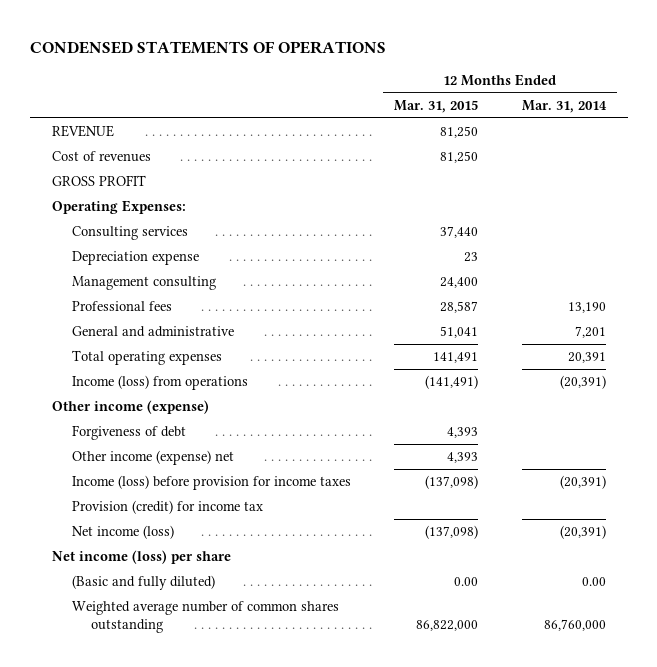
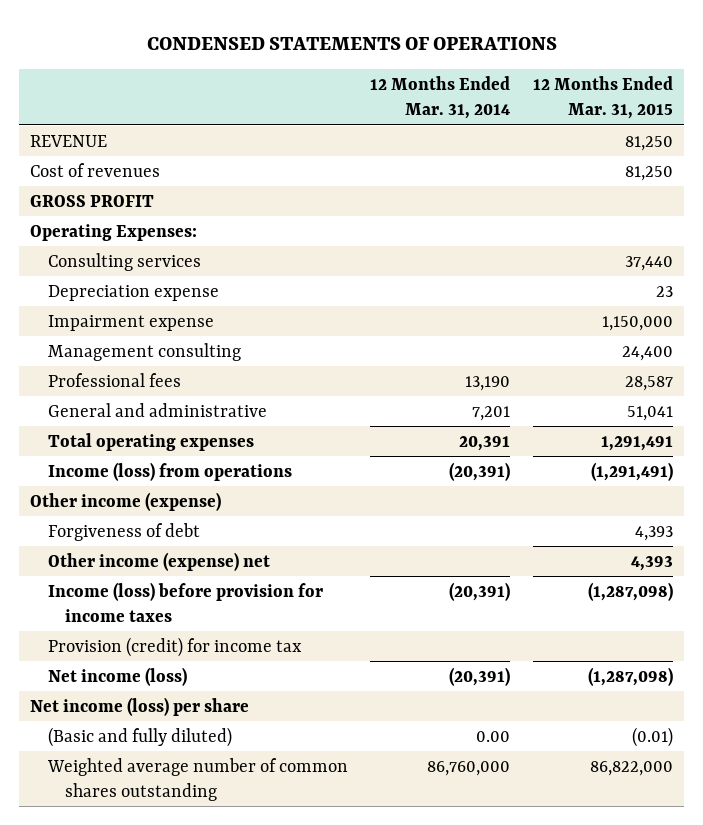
- | 12 Months Ended Mar. 31, 2015 | 12 Months Ended Mar. 31, 2014
+ | 12 Months Ended Mar. 31, 2014 | 12 Months Ended Mar. 31, 2015
+ Impairment expense | | 1,150,000
- Total operating expenses | 141,491 | 20,391
- Income (loss) from operations | (141,491) | (20,391)
+ Total operating expenses | 20,391 | 1,291,491
+ Income (loss) from operations | (20,391) | (1,291,491)
- Income (loss) before provision for income taxes | (137,098) | (20,391)
+ Income (loss) before provision for income taxes | (20,391) | (1,287,098)
- Net income (loss) | (137,098) | (20,391)
+ Net income (loss) | (20,391) | (1,287,098)
- (Basic and fully diluted) | 0.00 | 0.00
+ (Basic and fully diluted) | 0.00 | (0.01)

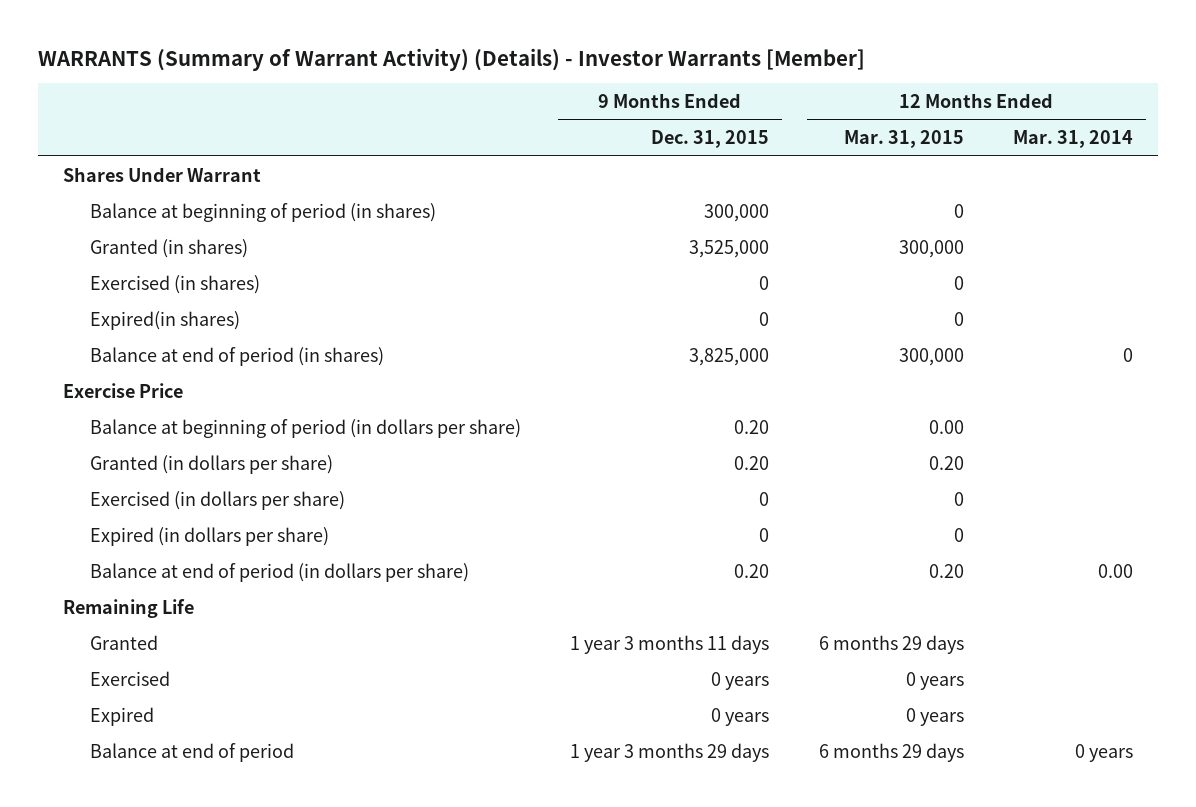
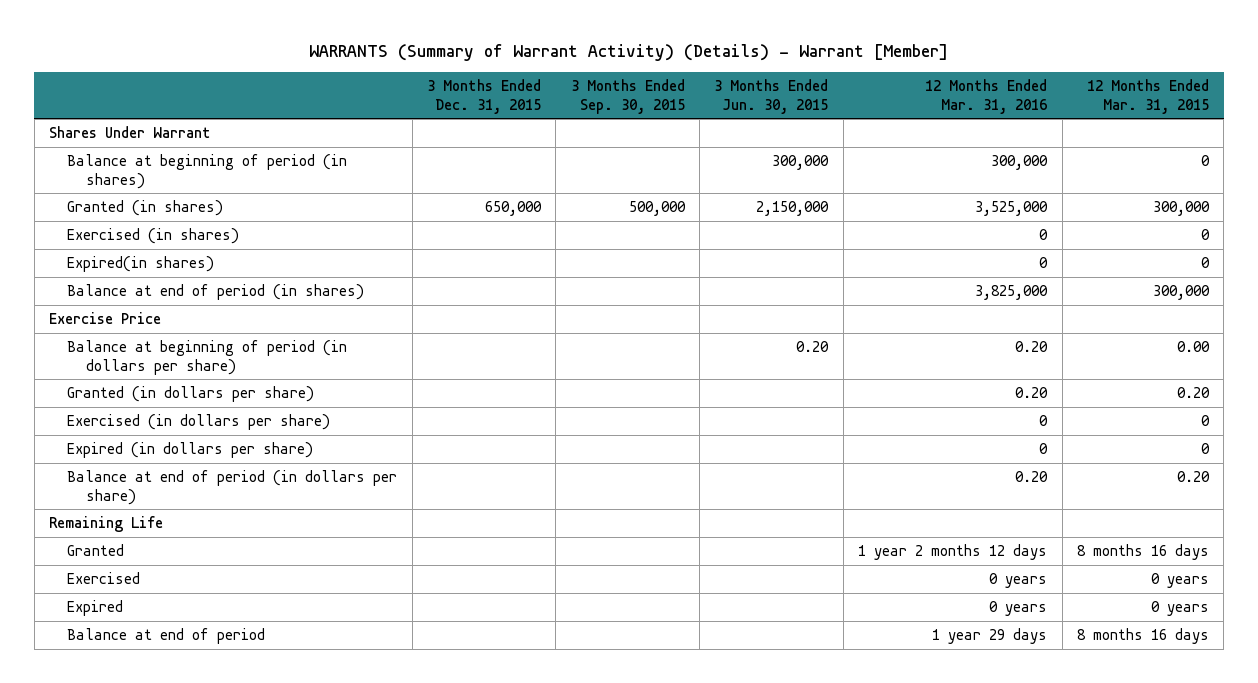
- WARRANTS (Summary of Warrant Activity) (Details) - Investor Warrants [Member]
+ WARRANTS (Summary of Warrant Activity) (Details) - Warrant [Member]
- | 9 Months Ended Dec. 31, 2015 | 12 Months Ended Mar. 31, 2015 | 12 Months Ended Mar. 31, 2014
+ | 3 Months Ended Dec. 31, 2015 | 3 Months Ended Sep. 30, 2015 | 3 Months Ended Jun. 30, 2015 | 12 Months Ended Mar. 31, 2016 | 12 Months Ended Mar. 31, 2015
- Granted | 1 year 3 months 11 days | 6 months 29 days |
+ Granted | | | | 1 year 2 months 12 days | 8 months 16 days
- Balance at end of period | 1 year 3 months 29 days | 6 months 29 days | 0 years
+ Balance at end of period | | | | 1 year 29 days | 8 months 16 days

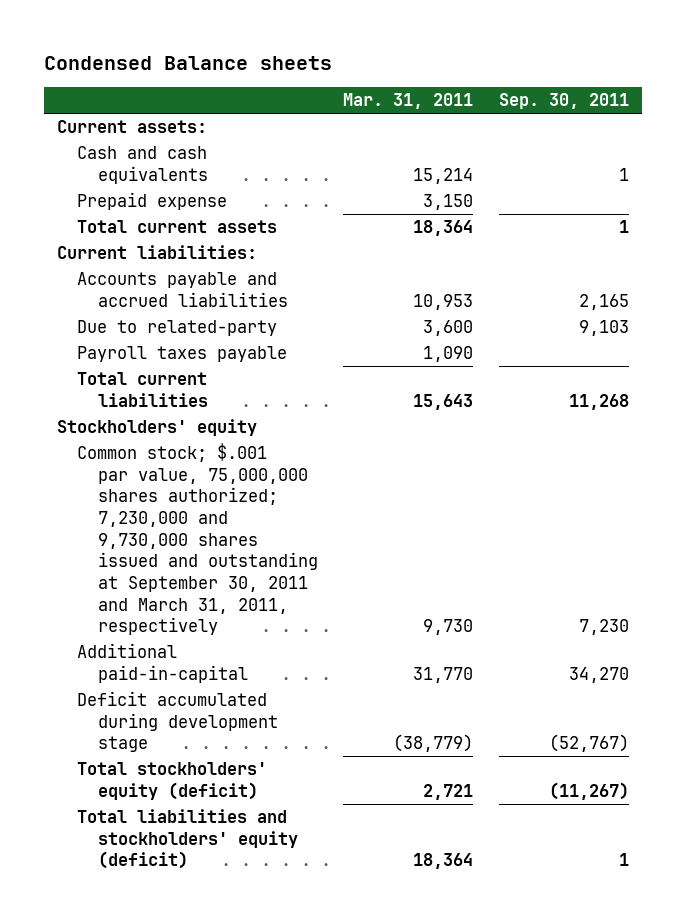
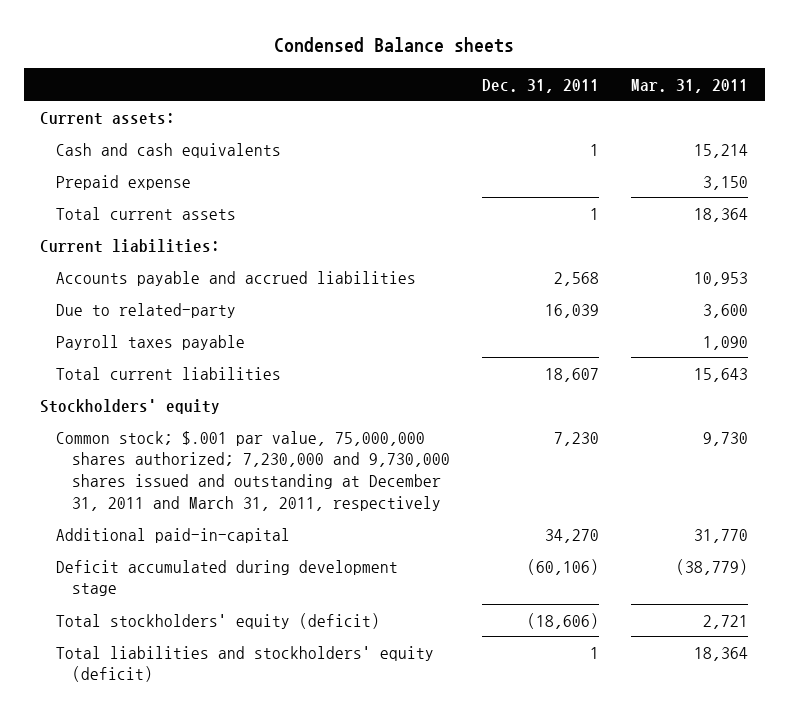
- | Mar. 31, 2011 | Sep. 30, 2011
+ | Dec. 31, 2011 | Mar. 31, 2011
- Common stock; $.001 par value, 75,000,000 shares authorized; 7,230,000 and 9,730,000 shares issued and outstanding at September 30, 2011 and March 31, 2011, respectively | 9,730 | 7,230
+ Common stock; $.001 par value, 75,000,000 shares authorized; 7,230,000 and 9,730,000 shares issued and outstanding at December 31, 2011 and March 31, 2011, respectively | 7,230 | 9,730

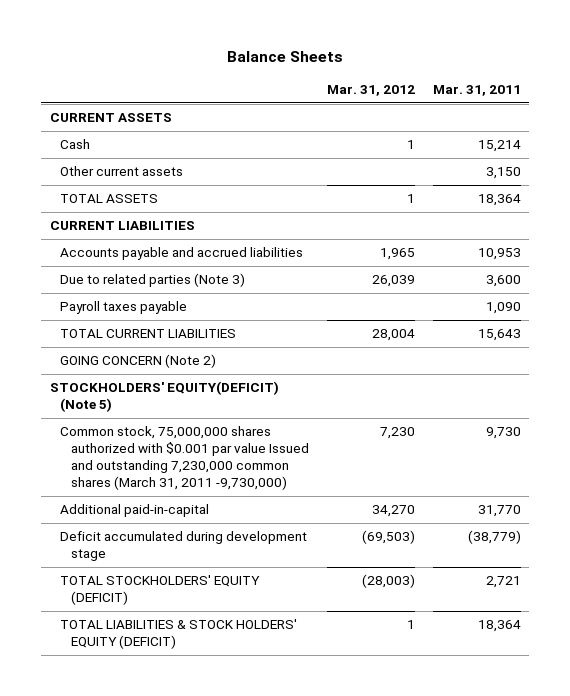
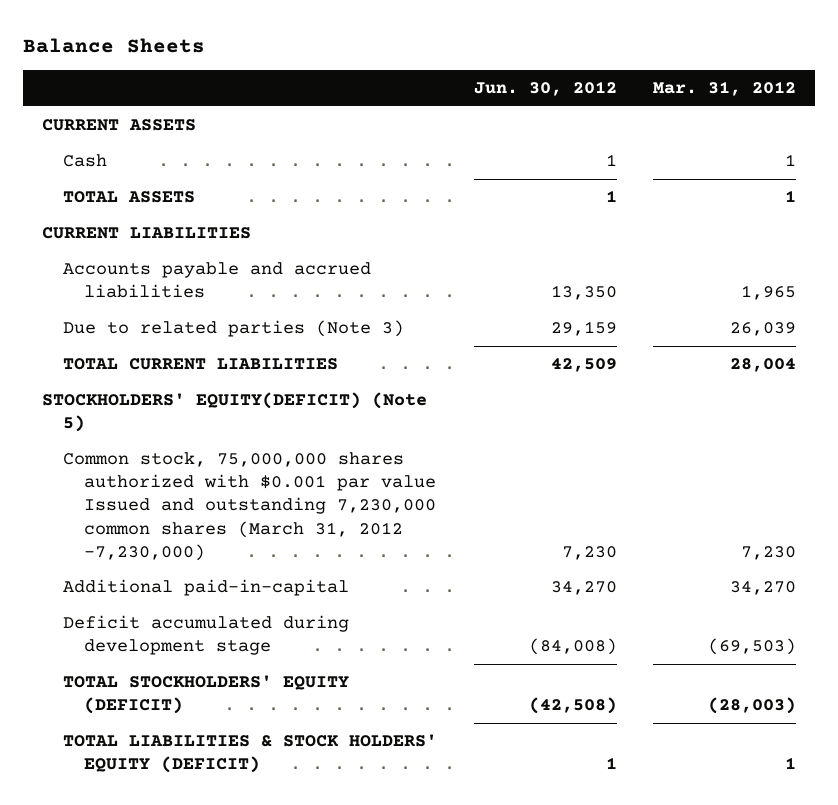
- | Mar. 31, 2012 | Mar. 31, 2011
+ | Jun. 30, 2012 | Mar. 31, 2012
- Other current assets | | 3,150
- Payroll taxes payable | | 1,090
- GOING CONCERN (Note 2)
- Common stock, 75,000,000 shares authorized with $0.001 par value Issued and outstanding 7,230,000 common shares (March 31, 2011 -9,730,000) | 7,230 | 9,730
+ Common stock, 75,000,000 shares authorized with $0.001 par value Issued and outstanding 7,230,000 common shares (March 31, 2012 -7,230,000) | 7,230 | 7,230

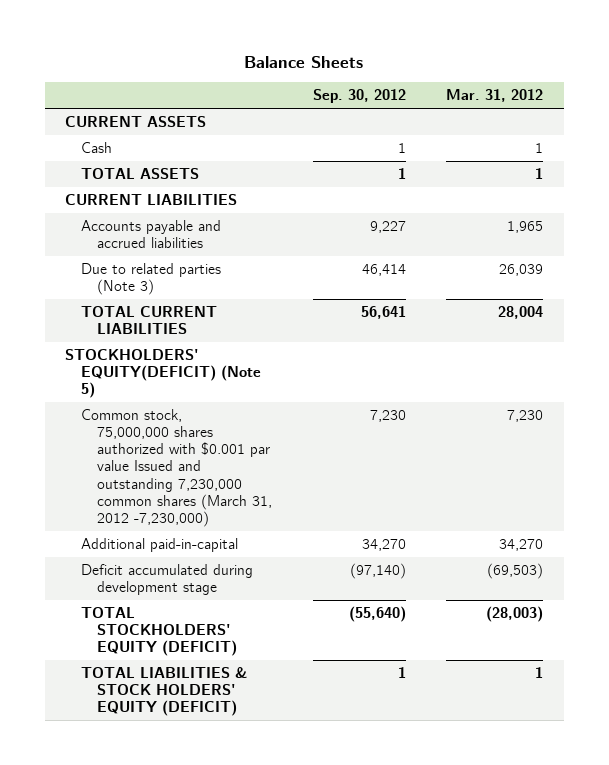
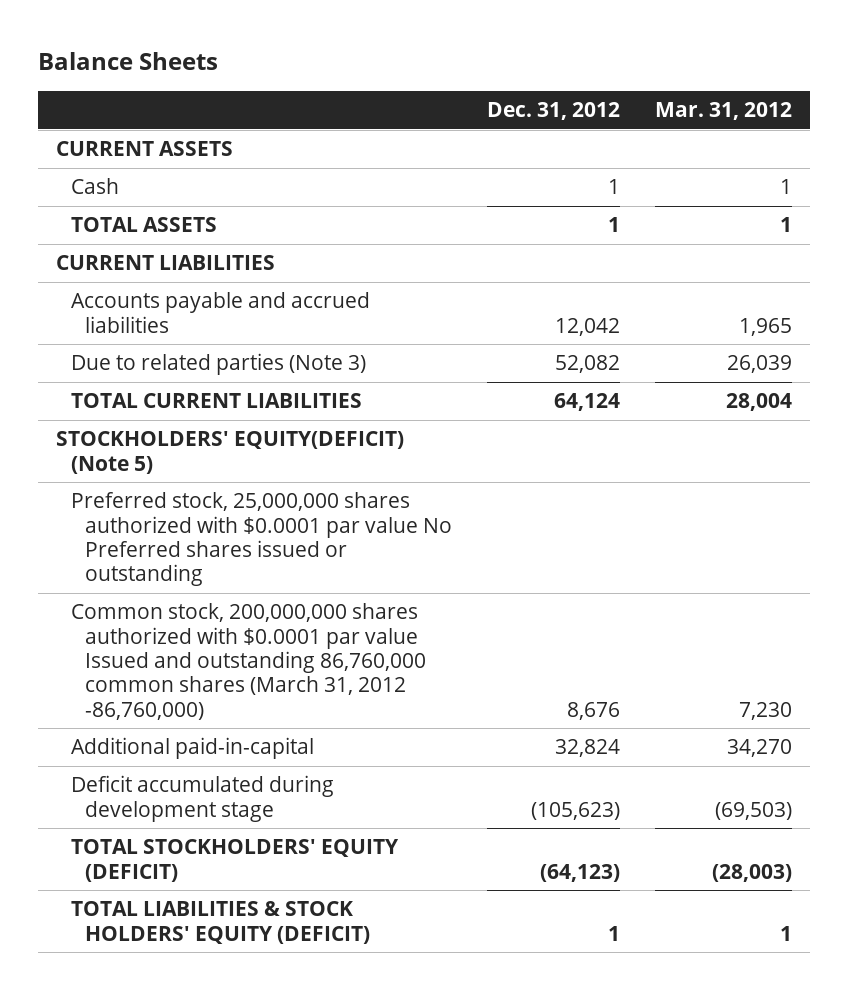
- | Sep. 30, 2012 | Mar. 31, 2012
+ | Dec. 31, 2012 | Mar. 31, 2012
- Common stock, 75,000,000 shares authorized with $0.001 par value Issued and outstanding 7,230,000 common shares (March 31, 2012 -7,230,000) | 7,230 | 7,230
+ Preferred stock, 25,000,000 shares authorized with $0.0001 par value No Preferred shares issued or outstanding
+ Common stock, 200,000,000 shares authorized with $0.0001 par value Issued and outstanding 86,760,000 common shares (March 31, 2012 -86,760,000) | 8,676 | 7,230

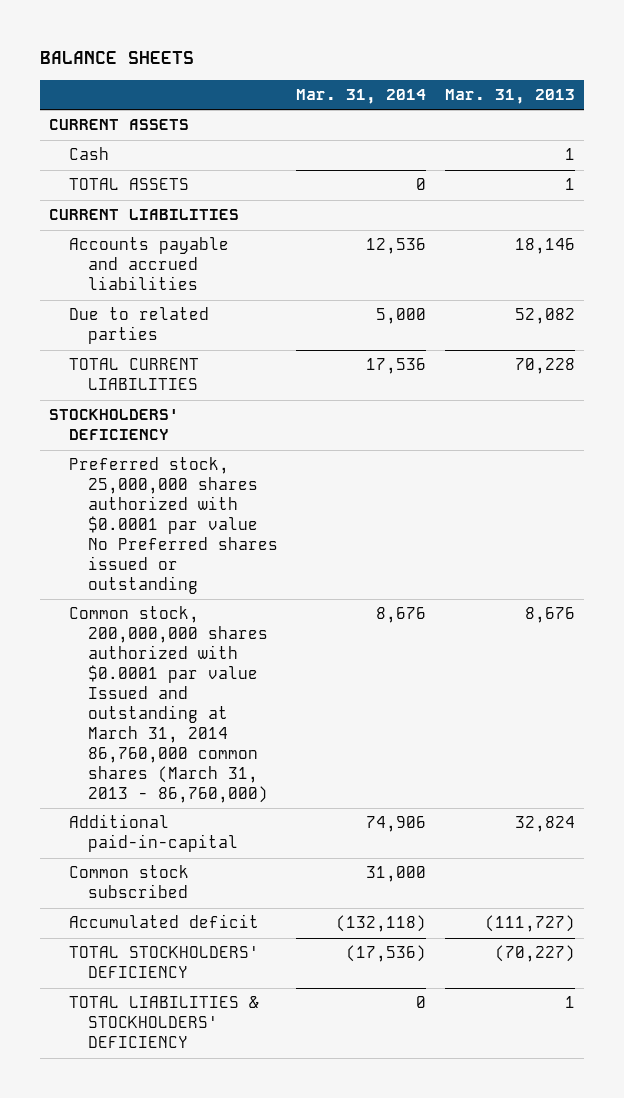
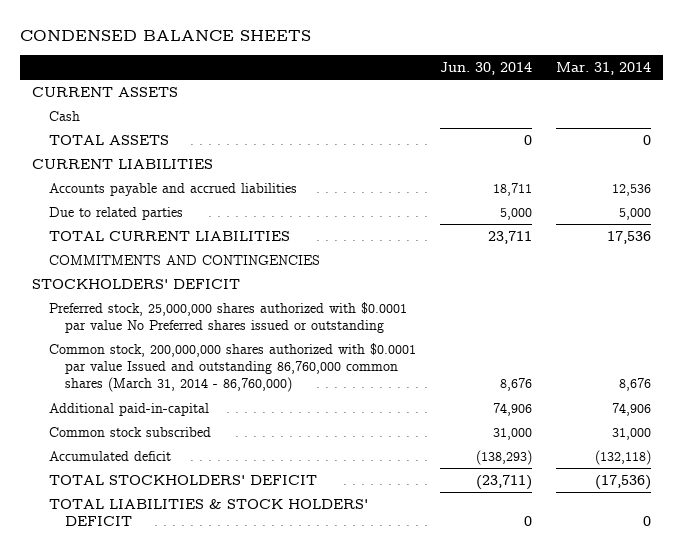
- BALANCE SHEETS
+ CONDENSED BALANCE SHEETS
- | Mar. 31, 2014 | Mar. 31, 2013
+ | Jun. 30, 2014 | Mar. 31, 2014
- STOCKHOLDERS' DEFICIENCY
+ COMMITMENTS AND CONTINGENCIES
+ STOCKHOLDERS' DEFICIT
- Common stock, 200,000,000 shares authorized with $0.0001 par value Issued and outstanding at March 31, 2014 86,760,000 common shares (March 31, 2013 - 86,760,000) | 8,676 | 8,676
+ Common stock, 200,000,000 shares authorized with $0.0001 par value Issued and outstanding 86,760,000 common shares (March 31, 2014 - 86,760,000) | 8,676 | 8,676
- TOTAL STOCKHOLDERS' DEFICIENCY | (17,536) | (70,227)
- TOTAL LIABILITIES & STOCKHOLDERS' DEFICIENCY | 0 | 1
+ TOTAL STOCKHOLDERS' DEFICIT | (23,711) | (17,536)
+ TOTAL LIABILITIES & STOCK HOLDERS' DEFICIT | 0 | 0

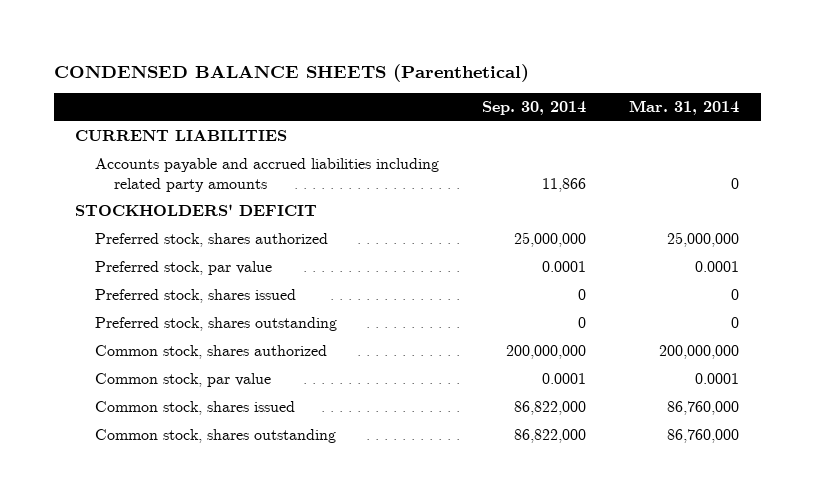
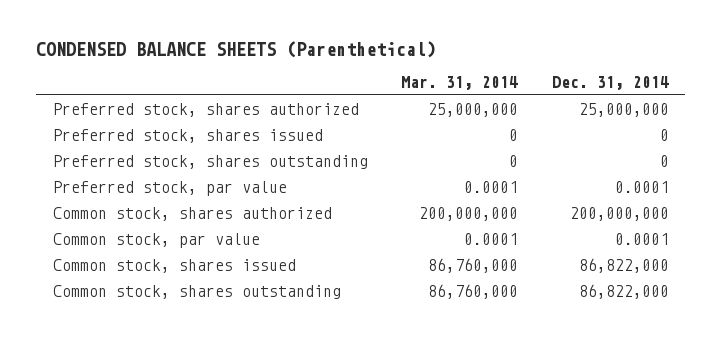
- | Sep. 30, 2014 | Mar. 31, 2014
+ | Mar. 31, 2014 | Dec. 31, 2014
- CURRENT LIABILITIES
- Accounts payable and accrued liabilities including related party amounts | 11,866 | 0
- STOCKHOLDERS' DEFICIT
moved down: Preferred stock, par value | 0.0001 | 0.0001

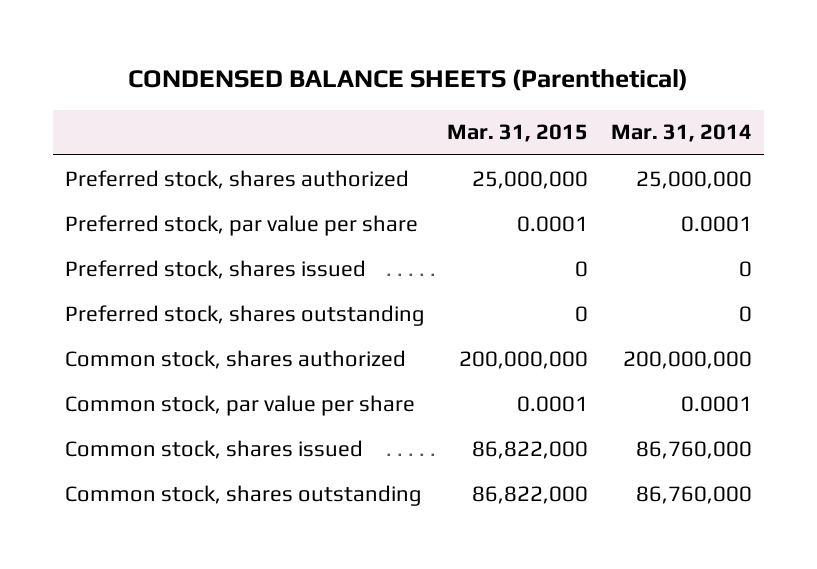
- | Mar. 31, 2014 | Dec. 31, 2014
+ | Mar. 31, 2015 | Mar. 31, 2014
+ Preferred stock, par value per share | 0.0001 | 0.0001
- Preferred stock, par value | 0.0001 | 0.0001
- Common stock, par value | 0.0001 | 0.0001
+ Common stock, par value per share | 0.0001 | 0.0001

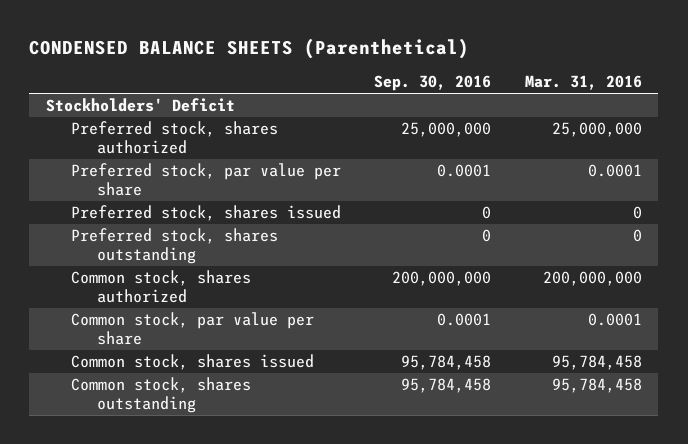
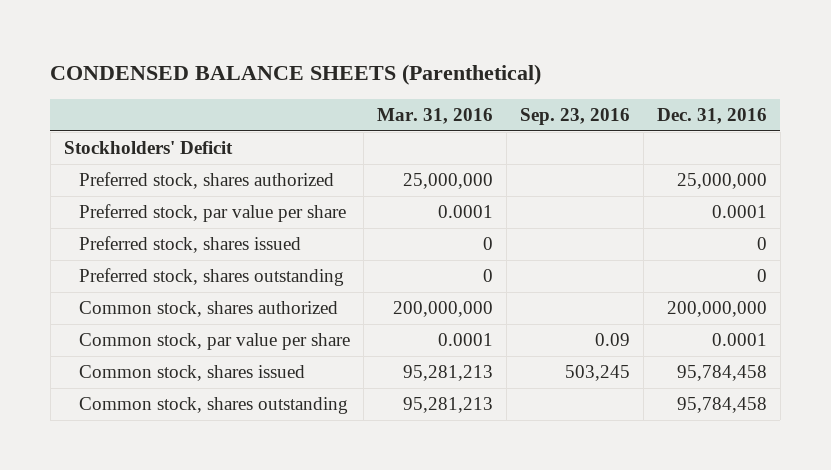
- | Sep. 30, 2016 | Mar. 31, 2016
+ | Mar. 31, 2016 | Sep. 23, 2016 | Dec. 31, 2016
- Common stock, shares issued | 95,784,458 | 95,784,458
- Common stock, shares outstanding | 95,784,458 | 95,784,458
+ Common stock, shares issued | 95,281,213 | 503,245 | 95,784,458
+ Common stock, shares outstanding | 95,281,213 | | 95,784,458

